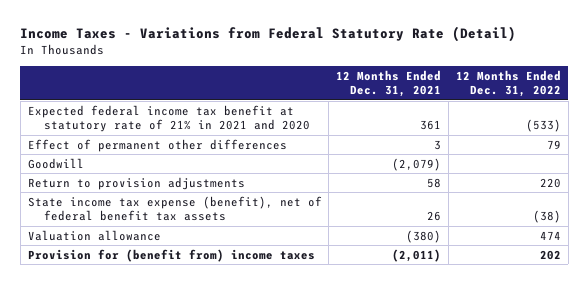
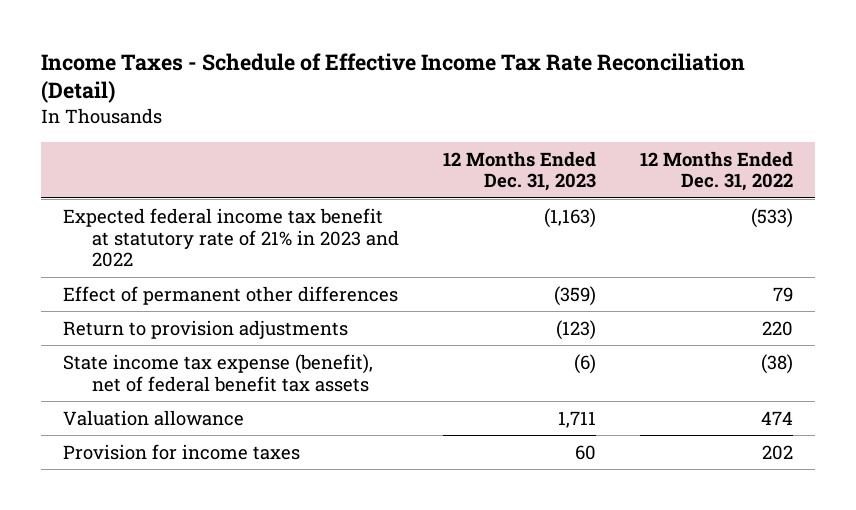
- Income Taxes - Variations from Federal Statutory Rate (Detail)
+ Income Taxes - Schedule of Effective Income Tax Rate Reconciliation (Detail)
- | 12 Months Ended Dec. 31, 2021 | 12 Months Ended Dec. 31, 2022
+ | 12 Months Ended Dec. 31, 2023 | 12 Months Ended Dec. 31, 2022
- Expected federal income tax benefit at statutory rate of 21% in 2021 and 2020 | 361 | (533)
+ Expected federal income tax benefit at statutory rate of 21% in 2023 and 2022 | (1,163) | (533)
- Goodwill | (2,079) |
- Provision for (benefit from) income taxes | (2,011) | 202
+ Provision for income taxes | 60 | 202

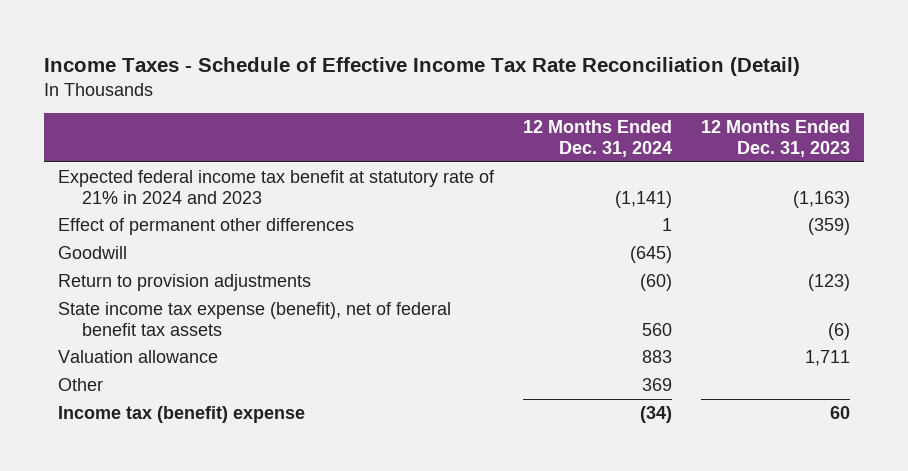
- | 12 Months Ended Dec. 31, 2023 | 12 Months Ended Dec. 31, 2022
+ | 12 Months Ended Dec. 31, 2024 | 12 Months Ended Dec. 31, 2023
- Expected federal income tax benefit at statutory rate of 21% in 2023 and 2022 | (1,163) | (533)
+ Expected federal income tax benefit at statutory rate of 21% in 2024 and 2023 | (1,141) | (1,163)
+ Goodwill | (645) |
- Provision for income taxes | 60 | 202
+ Other | 369 |
+ Income tax (benefit) expense | (34) | 60

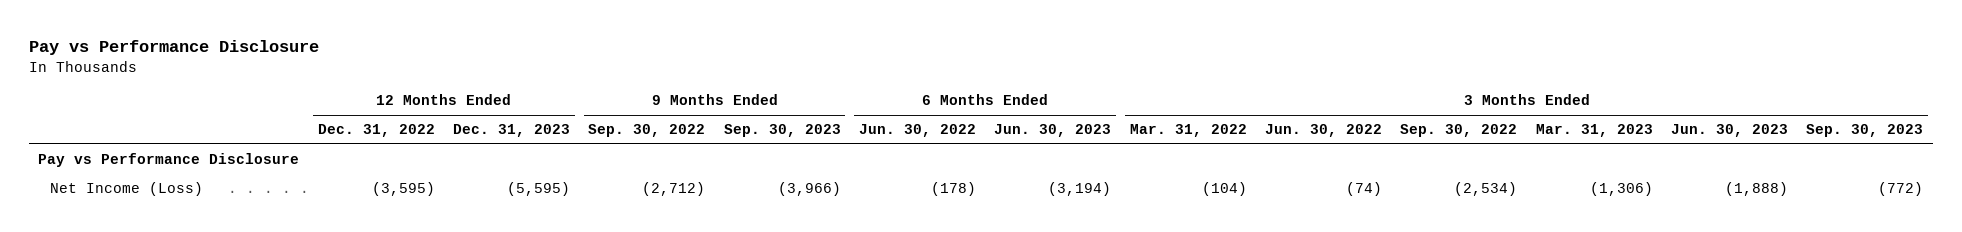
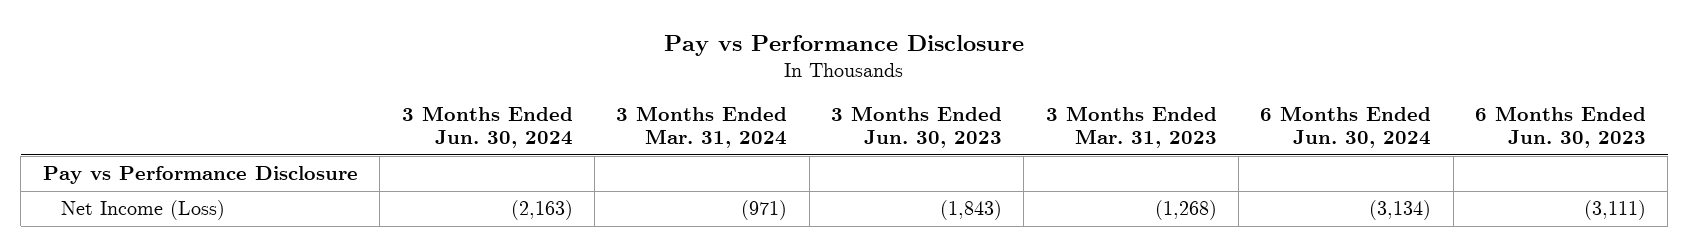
- | 12 Months Ended Dec. 31, 2022 | 12 Months Ended Dec. 31, 2023 | 9 Months Ended Sep. 30, 2022 | 9 Months Ended Sep. 30, 2023 | 6 Months Ended Jun. 30, 2022 | 6 Months Ended Jun. 30, 2023 | 3 Months Ended Mar. 31, 2022 | 3 Months Ended Jun. 30, 2022 | 3 Months Ended Sep. 30, 2022 | 3 Months Ended Mar. 31, 2023 | 3 Months Ended Jun. 30, 2023 | 3 Months Ended Sep. 30, 2023
+ | 3 Months Ended Jun. 30, 2024 | 3 Months Ended Mar. 31, 2024 | 3 Months Ended Jun. 30, 2023 | 3 Months Ended Mar. 31, 2023 | 6 Months Ended Jun. 30, 2024 | 6 Months Ended Jun. 30, 2023
- Net Income (Loss) | (3,595) | (5,595) | (2,712) | (3,966) | (178) | (3,194) | (104) | (74) | (2,534) | (1,306) | (1,888) | (772)
+ Net Income (Loss) | (2,163) | (971) | (1,843) | (1,268) | (3,134) | (3,111)

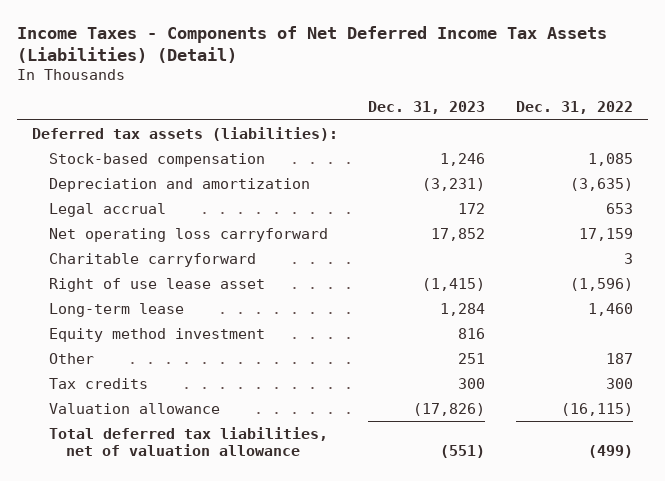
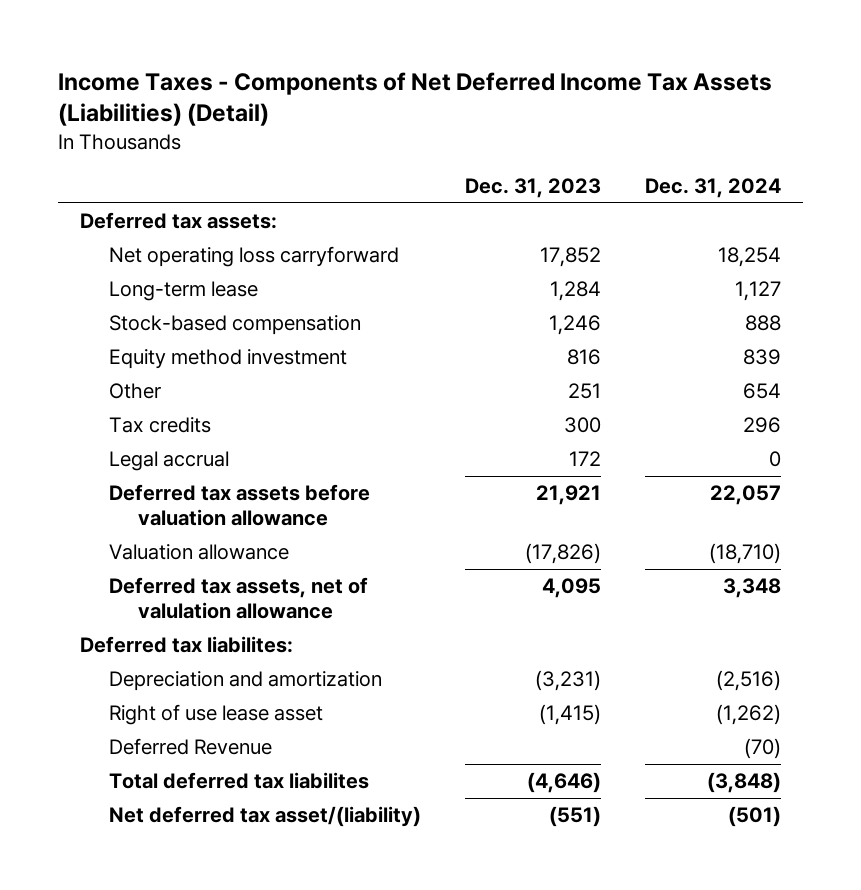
- | Dec. 31, 2023 | Dec. 31, 2022
+ | Dec. 31, 2023 | Dec. 31, 2024
- Deferred tax assets (liabilities):
+ Deferred tax assets:
- Charitable carryforward | | 3
moved down: Stock-based compensation | 1,246 | 888
moved down: Legal accrual | 172 | 0
+ Deferred tax assets before valuation allowance | 21,921 | 22,057
- Total deferred tax liabilities, net of valuation allowance | (551) | (499)
+ Deferred tax assets, net of valulation allowance | 4,095 | 3,348
+ Deferred tax liabilites:
moved down: Depreciation and amortization | (3,231) | (2,516)
moved down: Right of use lease asset | (1,415) | (1,262)
+ Deferred Revenue | | (70)
+ Total deferred tax liabilites | (4,646) | (3,848)
+ Net deferred tax asset/(liability) | (551) | (501)

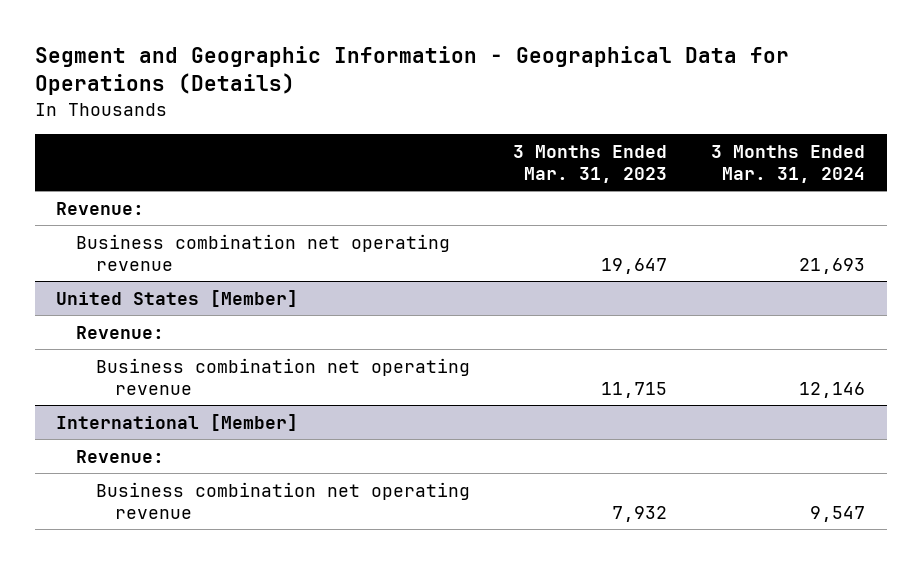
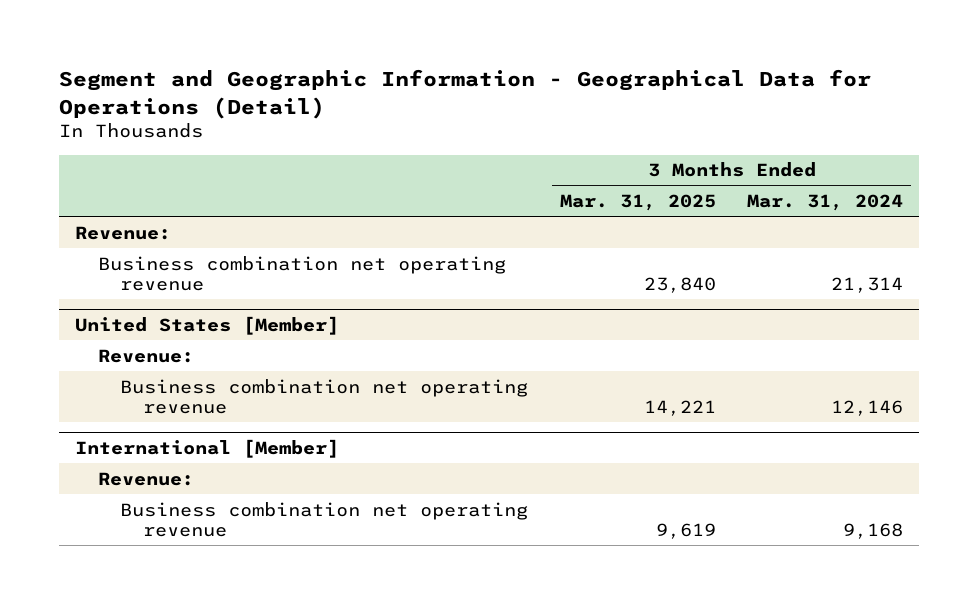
- Segment and Geographic Information - Geographical Data for Operations (Details)
+ Segment and Geographic Information - Geographical Data for Operations (Detail)
- | 3 Months Ended Mar. 31, 2023 | 3 Months Ended Mar. 31, 2024
+ | 3 Months Ended Mar. 31, 2025 | 3 Months Ended Mar. 31, 2024
- Business combination net operating revenue | 19,647 | 21,693
+ Business combination net operating revenue | 23,840 | 21,314
@ International [Member]
- Business combination net operating revenue | 7,932 | 9,547
+ Business combination net operating revenue | 9,619 | 9,168

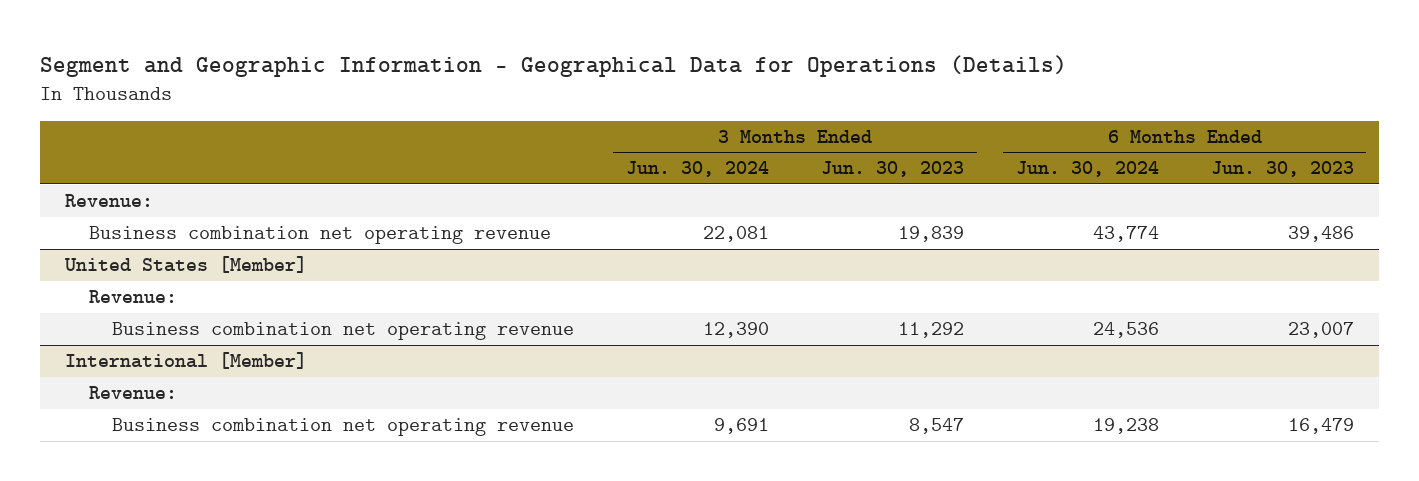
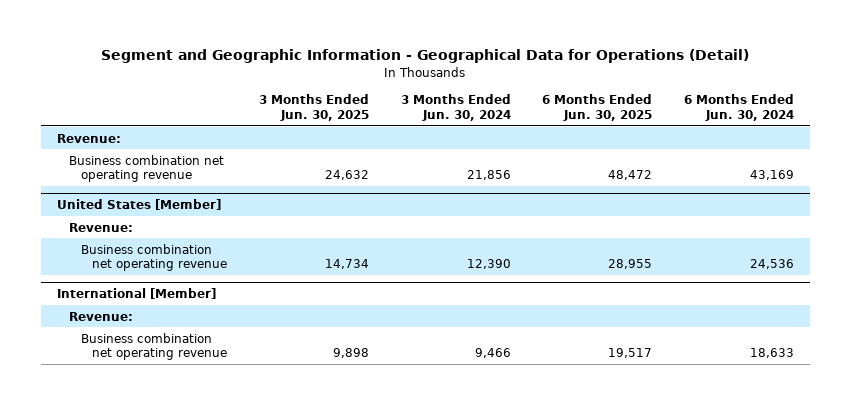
- Segment and Geographic Information - Geographical Data for Operations (Details)
+ Segment and Geographic Information - Geographical Data for Operations (Detail)
- | 3 Months Ended Jun. 30, 2024 | 3 Months Ended Jun. 30, 2023 | 6 Months Ended Jun. 30, 2024 | 6 Months Ended Jun. 30, 2023
+ | 3 Months Ended Jun. 30, 2025 | 3 Months Ended Jun. 30, 2024 | 6 Months Ended Jun. 30, 2025 | 6 Months Ended Jun. 30, 2024
- Business combination net operating revenue | 22,081 | 19,839 | 43,774 | 39,486
+ Business combination net operating revenue | 24,632 | 21,856 | 48,472 | 43,169
@ International [Member]
- Business combination net operating revenue | 9,691 | 8,547 | 19,238 | 16,479
+ Business combination net operating revenue | 9,898 | 9,466 | 19,517 | 18,633

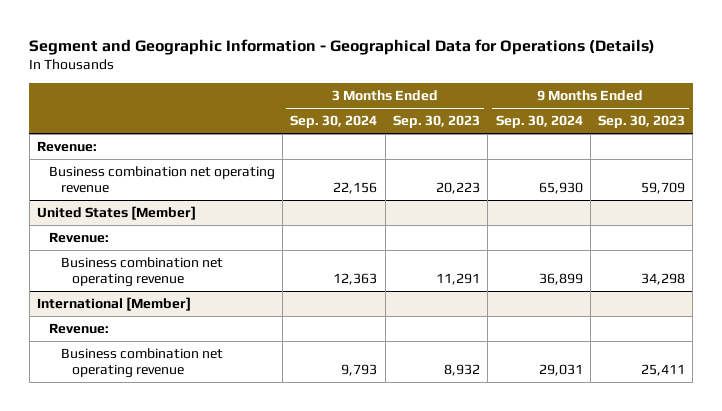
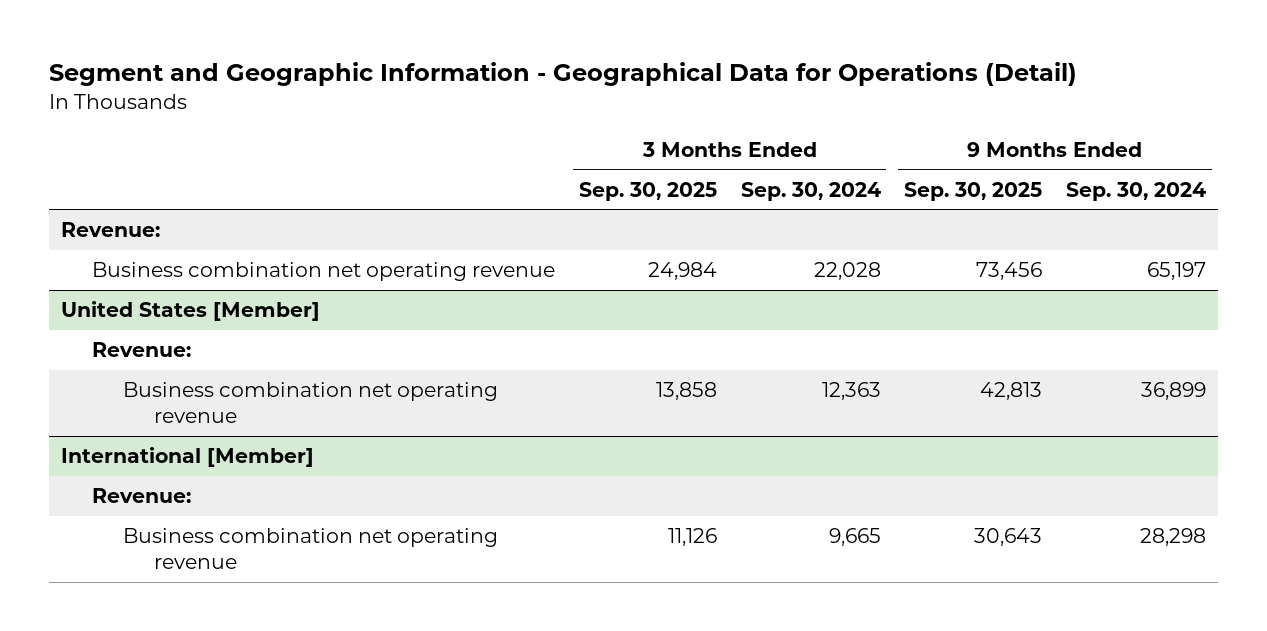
- Segment and Geographic Information - Geographical Data for Operations (Details)
+ Segment and Geographic Information - Geographical Data for Operations (Detail)
- | 3 Months Ended Sep. 30, 2024 | 3 Months Ended Sep. 30, 2023 | 9 Months Ended Sep. 30, 2024 | 9 Months Ended Sep. 30, 2023
+ | 3 Months Ended Sep. 30, 2025 | 3 Months Ended Sep. 30, 2024 | 9 Months Ended Sep. 30, 2025 | 9 Months Ended Sep. 30, 2024
- Business combination net operating revenue | 22,156 | 20,223 | 65,930 | 59,709
+ Business combination net operating revenue | 24,984 | 22,028 | 73,456 | 65,197
@ International [Member]
- Business combination net operating revenue | 9,793 | 8,932 | 29,031 | 25,411
+ Business combination net operating revenue | 11,126 | 9,665 | 30,643 | 28,298

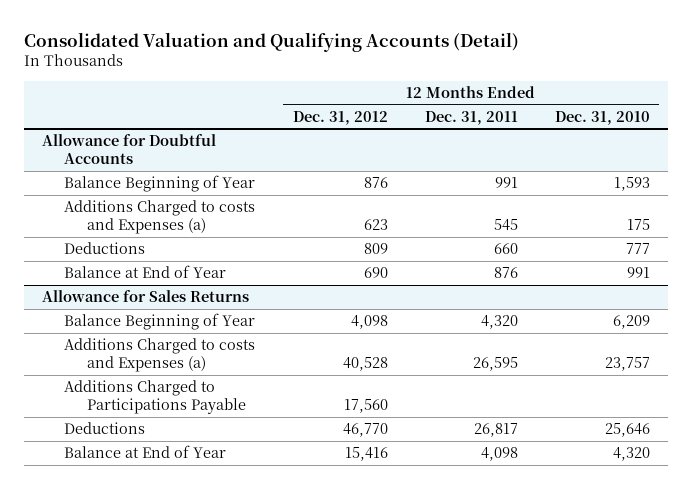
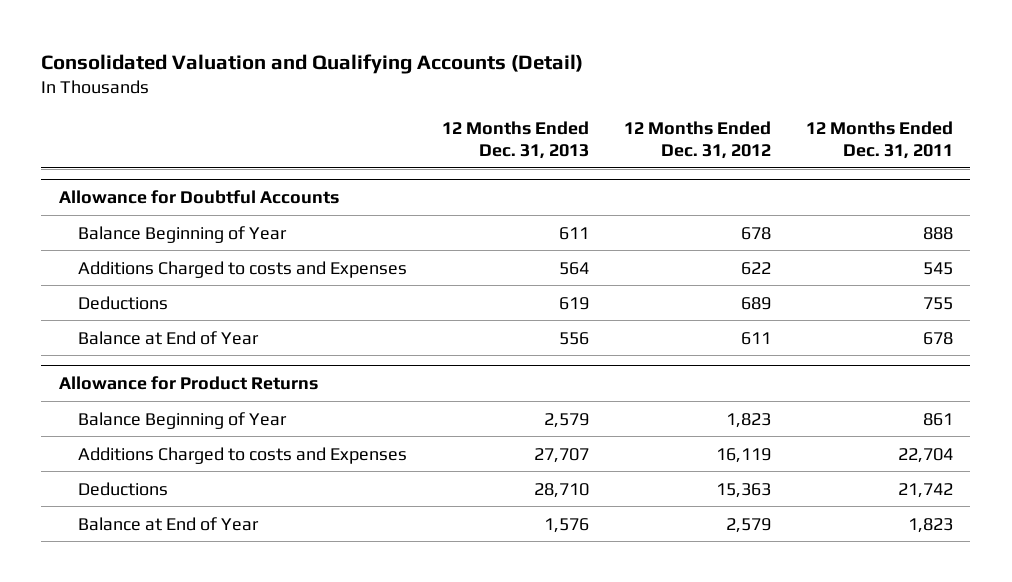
- | 12 Months Ended Dec. 31, 2012 | 12 Months Ended Dec. 31, 2011 | 12 Months Ended Dec. 31, 2010
+ | 12 Months Ended Dec. 31, 2013 | 12 Months Ended Dec. 31, 2012 | 12 Months Ended Dec. 31, 2011
@ Allowance for Doubtful Accounts
- Balance Beginning of Year | 876 | 991 | 1,593
- Additions Charged to costs and Expenses (a) | 623 | 545 | 175
- Deductions | 809 | 660 | 777
- Balance at End of Year | 690 | 876 | 991
- Allowance for Sales Returns
- Balance Beginning of Year | 4,098 | 4,320 | 6,209
- Additions Charged to costs and Expenses (a) | 40,528 | 26,595 | 23,757
- Additions Charged to Participations Payable | 17,560 | |
- Deductions | 46,770 | 26,817 | 25,646
- Balance at End of Year | 15,416 | 4,098 | 4,320
@ Allowance for Doubtful Accounts
+ Balance Beginning of Year | 611 | 678 | 888
+ Additions Charged to costs and Expenses | 564 | 622 | 545
+ Deductions | 619 | 689 | 755
+ Balance at End of Year | 556 | 611 | 678
+ Allowance for Product Returns
+ Balance Beginning of Year | 2,579 | 1,823 | 861
+ Additions Charged to costs and Expenses | 27,707 | 16,119 | 22,704
+ Deductions | 28,710 | 15,363 | 21,742
+ Balance at End of Year | 1,576 | 2,579 | 1,823

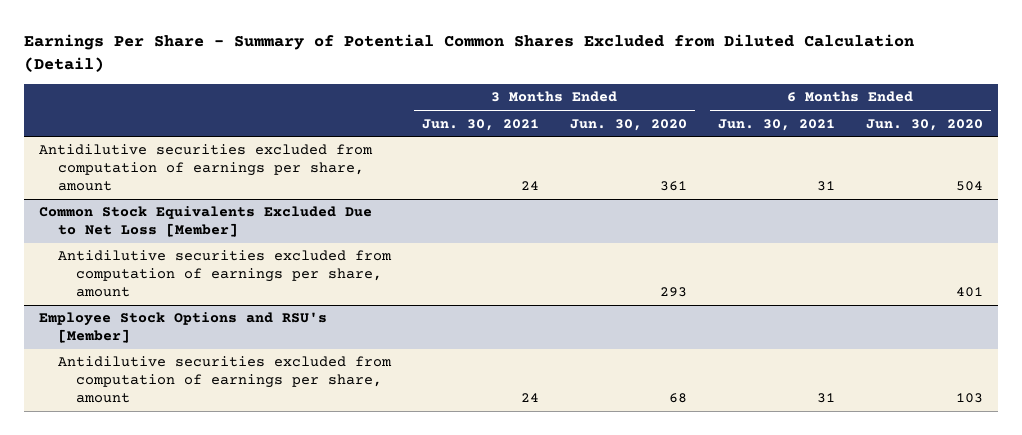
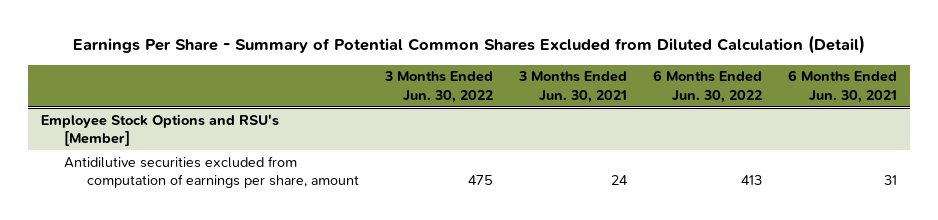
- | 3 Months Ended Jun. 30, 2021 | 3 Months Ended Jun. 30, 2020 | 6 Months Ended Jun. 30, 2021 | 6 Months Ended Jun. 30, 2020
+ | 3 Months Ended Jun. 30, 2022 | 3 Months Ended Jun. 30, 2021 | 6 Months Ended Jun. 30, 2022 | 6 Months Ended Jun. 30, 2021
- Antidilutive securities excluded from computation of earnings per share, amount | 24 | 361 | 31 | 504
- Common Stock Equivalents Excluded Due to Net Loss [Member]
- Antidilutive securities excluded from computation of earnings per share, amount | | 293 | | 401

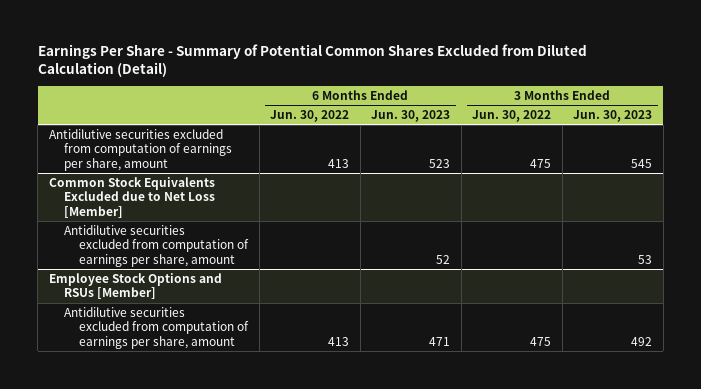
- | 3 Months Ended Jun. 30, 2022 | 3 Months Ended Jun. 30, 2021 | 6 Months Ended Jun. 30, 2022 | 6 Months Ended Jun. 30, 2021
+ | 6 Months Ended Jun. 30, 2022 | 6 Months Ended Jun. 30, 2023 | 3 Months Ended Jun. 30, 2022 | 3 Months Ended Jun. 30, 2023
- Employee Stock Options and RSU's [Member]
+ Common Stock Equivalents Excluded due to Net Loss [Member]
+ Antidilutive securities excluded from computation of earnings per share, amount | | 52 | | 53
+ Employee Stock Options and RSUs [Member]
+ Antidilutive securities excluded from computation of earnings per share, amount | 413 | 471 | 475 | 492

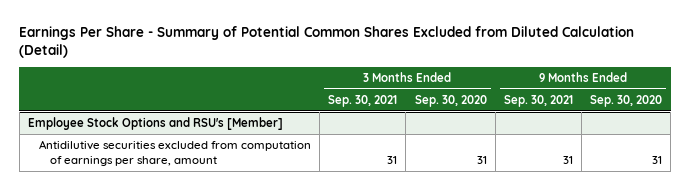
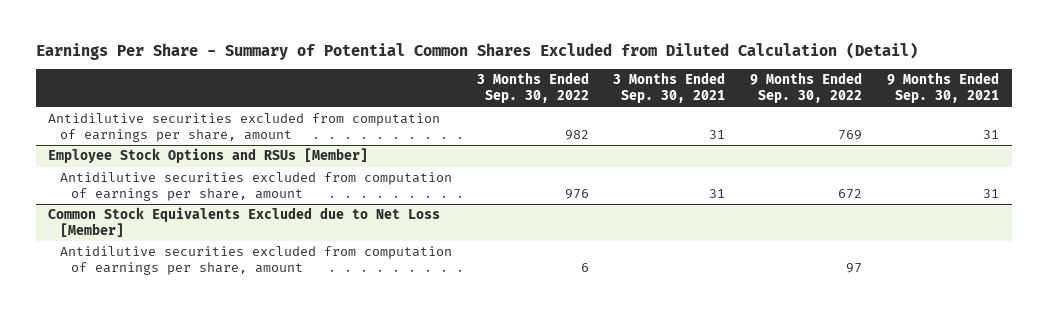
- | 3 Months Ended Sep. 30, 2021 | 3 Months Ended Sep. 30, 2020 | 9 Months Ended Sep. 30, 2021 | 9 Months Ended Sep. 30, 2020
+ | 3 Months Ended Sep. 30, 2022 | 3 Months Ended Sep. 30, 2021 | 9 Months Ended Sep. 30, 2022 | 9 Months Ended Sep. 30, 2021
- Employee Stock Options and RSU's [Member]
+ Employee Stock Options and RSUs [Member]
+ Antidilutive securities excluded from computation of earnings per share, amount | 976 | 31 | 672 | 31
+ Common Stock Equivalents Excluded due to Net Loss [Member]
+ Antidilutive securities excluded from computation of earnings per share, amount | 6 | | 97 |

